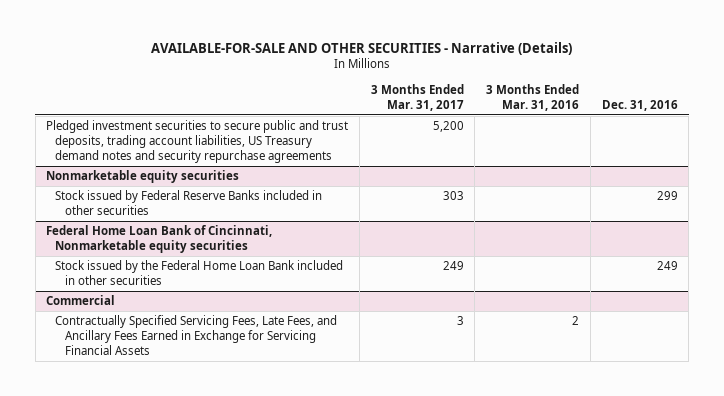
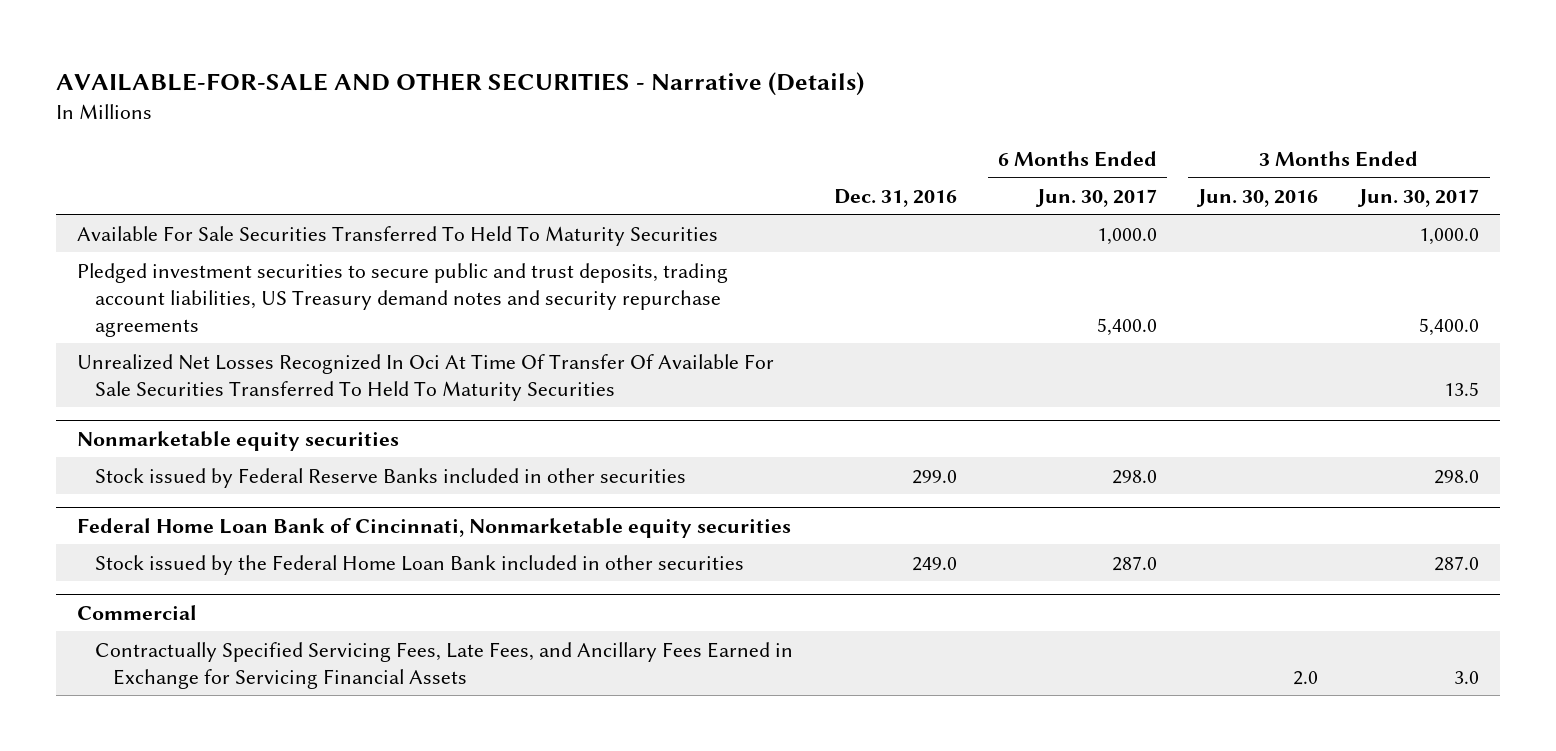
- | 3 Months Ended Mar. 31, 2017 | 3 Months Ended Mar. 31, 2016 | Dec. 31, 2016
+ | Dec. 31, 2016 | 6 Months Ended Jun. 30, 2017 | 3 Months Ended Jun. 30, 2016 | 3 Months Ended Jun. 30, 2017
+ Available For Sale Securities Transferred To Held To Maturity Securities | | 1,000.0 | | 1,000.0
+ Unrealized Net Losses Recognized In Oci At Time Of Transfer Of Available For Sale Securities Transferred To Held To Maturity Securities | | | | 13.5
@ Nonmarketable equity securities
- Stock issued by Federal Reserve Banks included in other securities | 303 | | 299
+ Stock issued by Federal Reserve Banks included in other securities | 299.0 | 298.0 | | 298.0
@ Federal Home Loan Bank of Cincinnati, Nonmarketable equity securities
- Stock issued by the Federal Home Loan Bank included in other securities | 249 | | 249
+ Stock issued by the Federal Home Loan Bank included in other securities | 249.0 | 287.0 | | 287.0

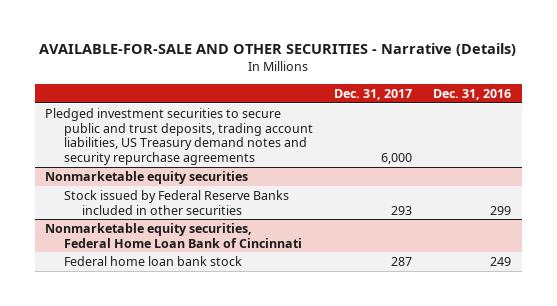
- | Dec. 31, 2016 | 6 Months Ended Jun. 30, 2017 | 3 Months Ended Jun. 30, 2016 | 3 Months Ended Jun. 30, 2017
+ | Dec. 31, 2017 | Dec. 31, 2016
- Available For Sale Securities Transferred To Held To Maturity Securities | | 1,000.0 | | 1,000.0
- Unrealized Net Losses Recognized In Oci At Time Of Transfer Of Available For Sale Securities Transferred To Held To Maturity Securities | | | | 13.5
@ Nonmarketable equity securities
- Stock issued by Federal Reserve Banks included in other securities | 299.0 | 298.0 | | 298.0
- Federal Home Loan Bank of Cincinnati, Nonmarketable equity securities
- Stock issued by the Federal Home Loan Bank included in other securities | 249.0 | 287.0 | | 287.0
- Commercial
- Contractually Specified Servicing Fees, Late Fees, and Ancillary Fees Earned in Exchange for Servicing Financial Assets | | | 2.0 | 3.0
@ Nonmarketable equity securities
+ Stock issued by Federal Reserve Banks included in other securities | 293 | 299
+ Nonmarketable equity securities, Federal Home Loan Bank of Cincinnati
+ Federal home loan bank stock | 287 | 249

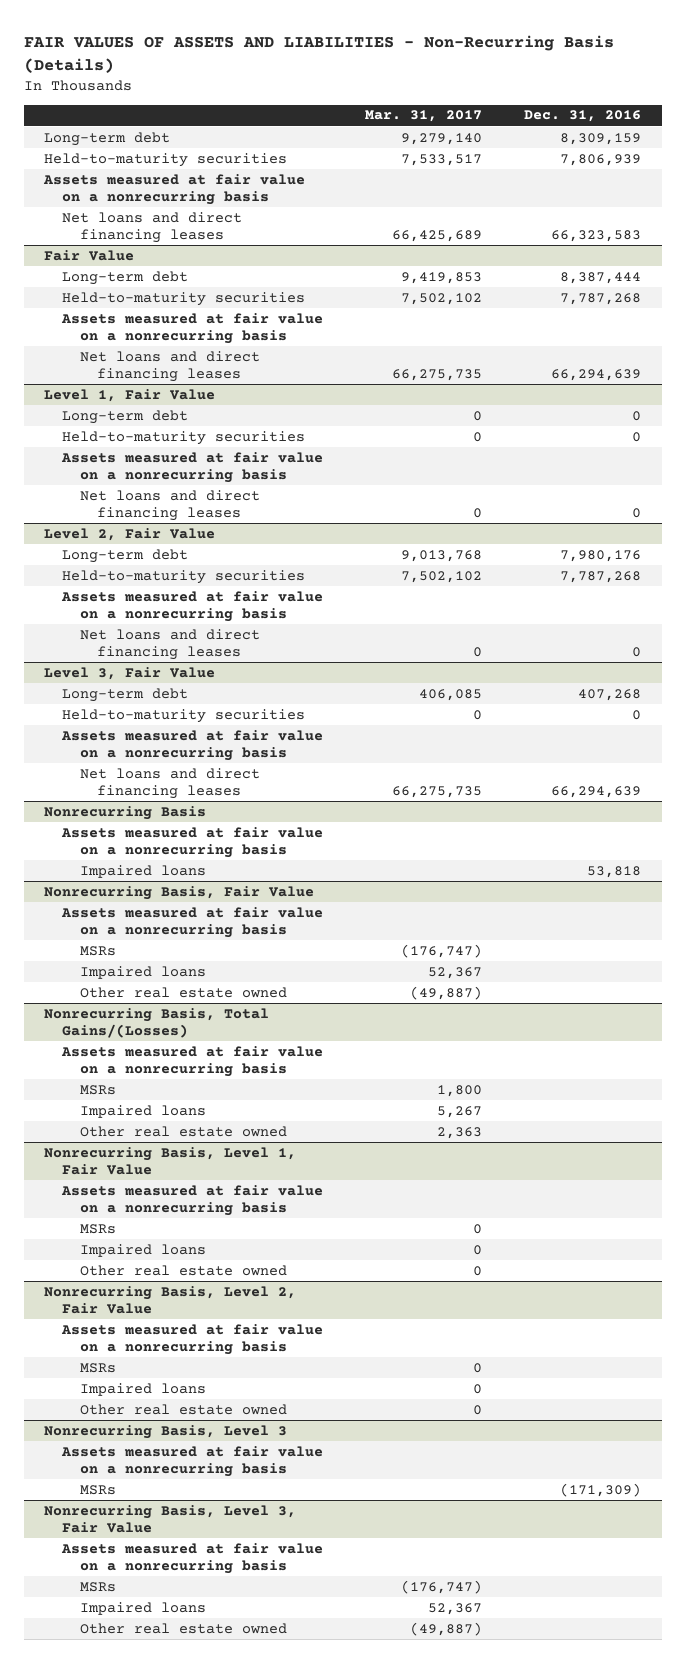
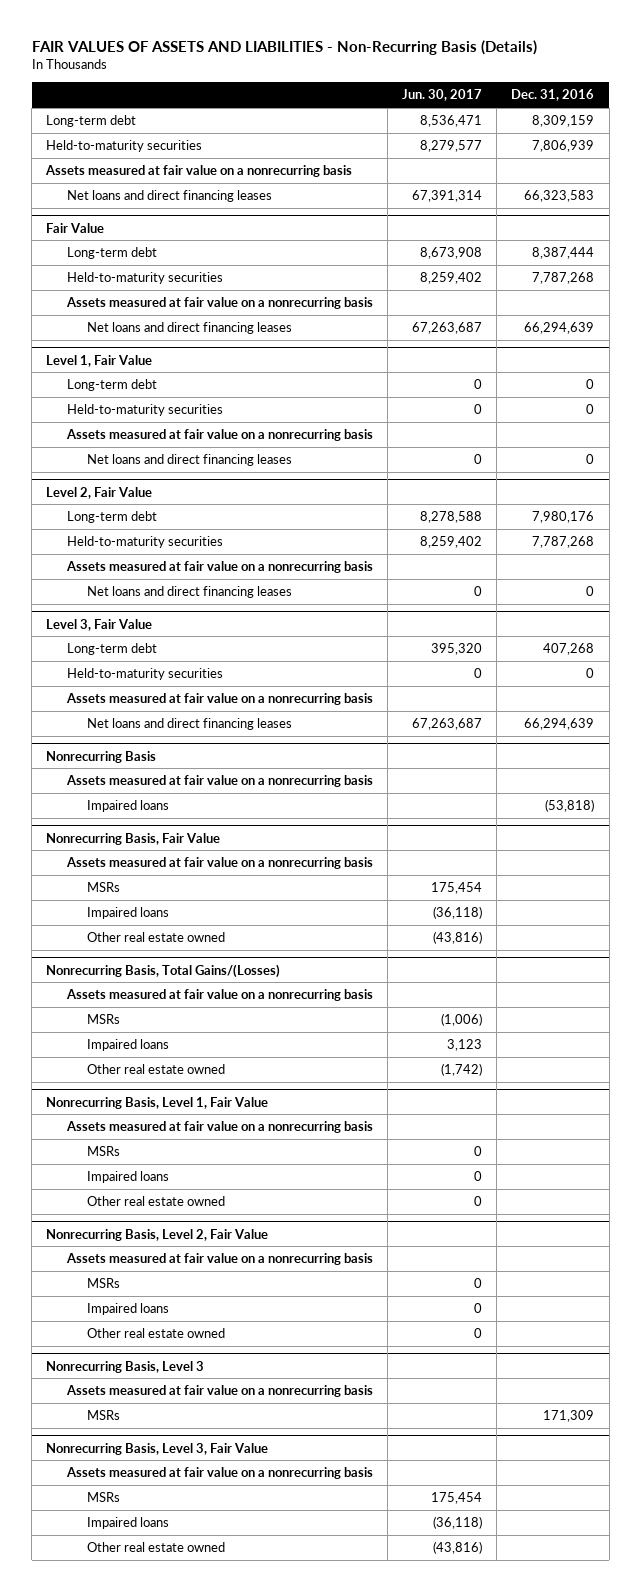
- | Mar. 31, 2017 | Dec. 31, 2016
+ | Jun. 30, 2017 | Dec. 31, 2016
@ Nonrecurring Basis
- Impaired loans | | 53,818
+ Impaired loans | | (53,818)
@ Nonrecurring Basis, Level 3
- MSRs | | (171,309)
+ MSRs | | 171,309

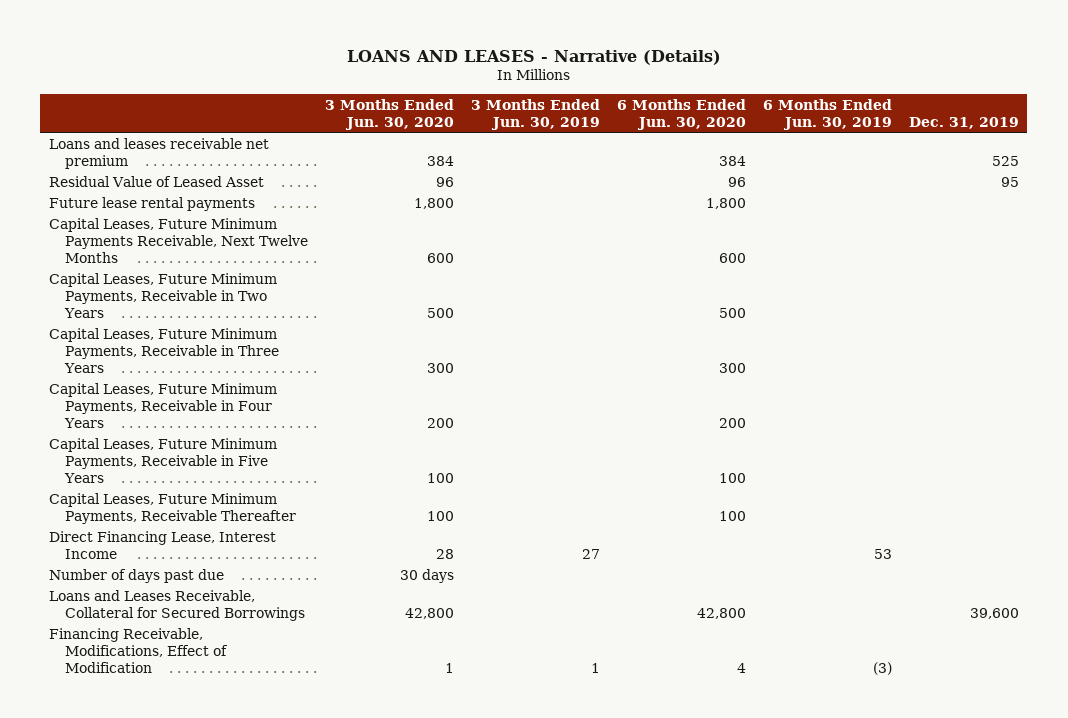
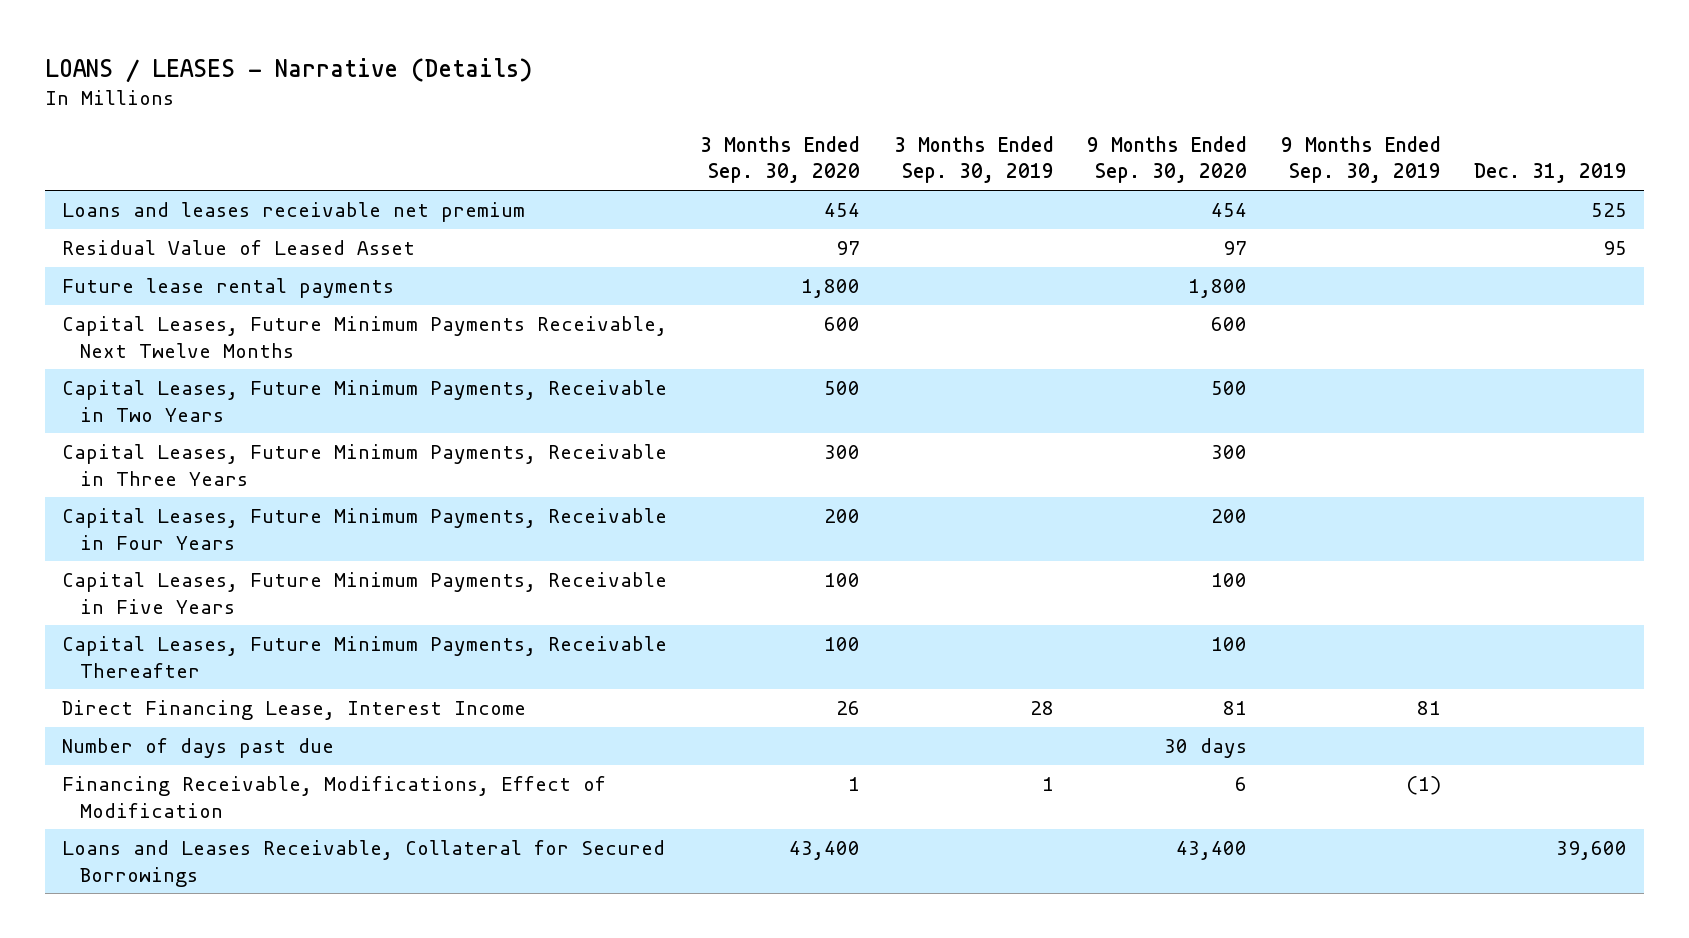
- LOANS AND LEASES - Narrative (Details)
+ LOANS / LEASES - Narrative (Details)
- | 3 Months Ended Jun. 30, 2020 | 3 Months Ended Jun. 30, 2019 | 6 Months Ended Jun. 30, 2020 | 6 Months Ended Jun. 30, 2019 | Dec. 31, 2019
+ | 3 Months Ended Sep. 30, 2020 | 3 Months Ended Sep. 30, 2019 | 9 Months Ended Sep. 30, 2020 | 9 Months Ended Sep. 30, 2019 | Dec. 31, 2019
moved down: Loans and Leases Receivable, Collateral for Secured Borrowings | 43,400 | | 43,400 | | 39,600

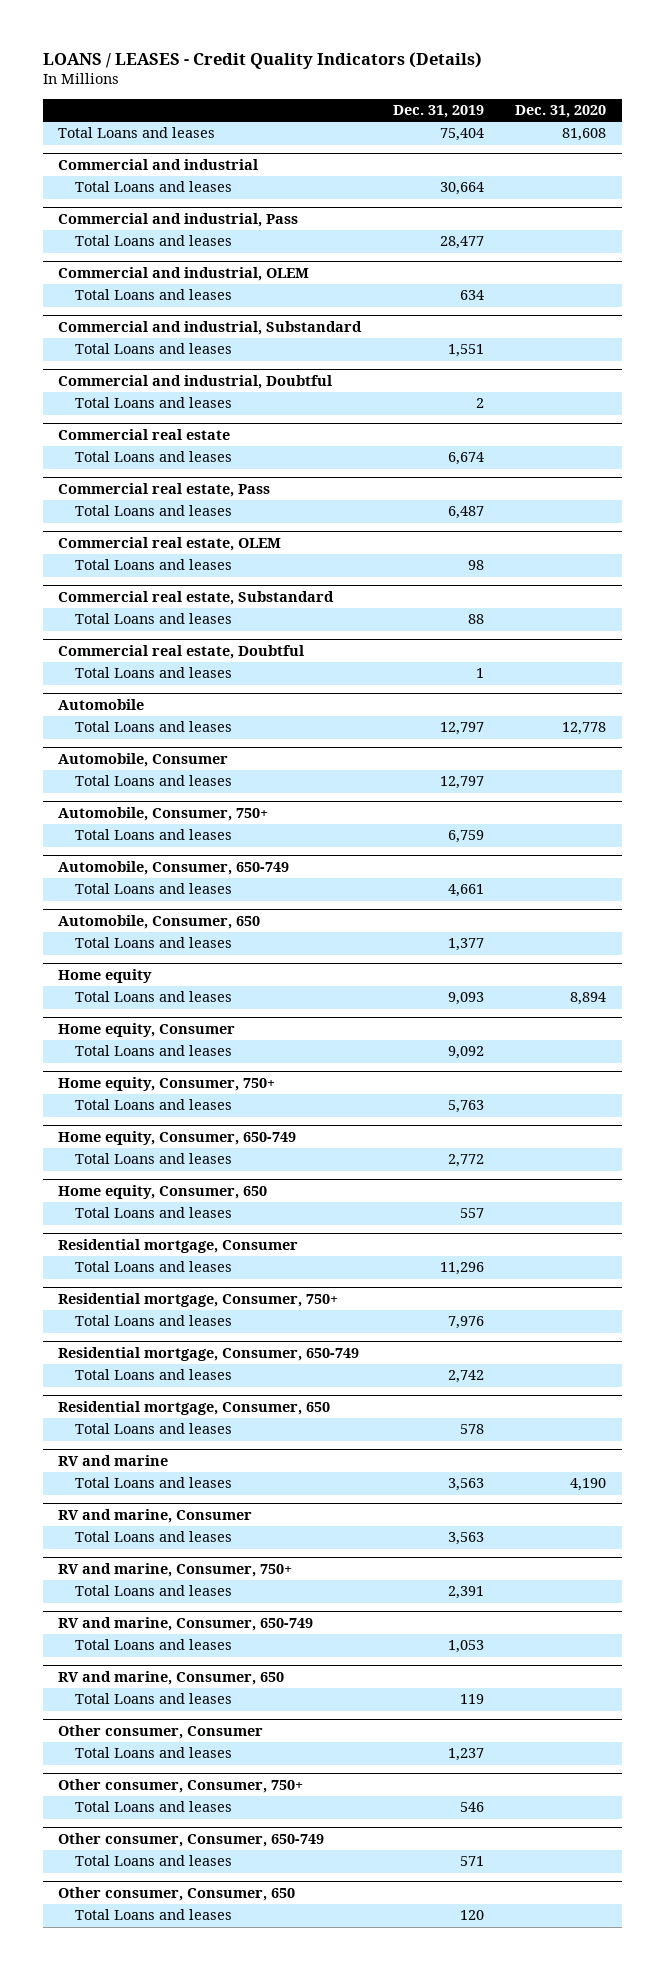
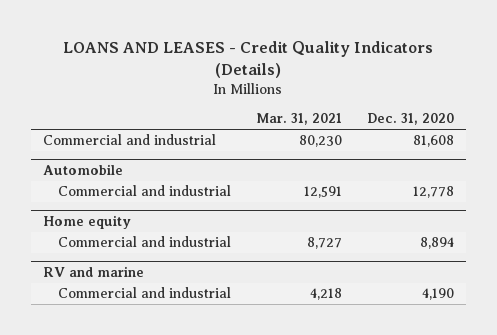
- LOANS / LEASES - Credit Quality Indicators (Details)
+ LOANS AND LEASES - Credit Quality Indicators (Details)
- | Dec. 31, 2019 | Dec. 31, 2020
+ | Mar. 31, 2021 | Dec. 31, 2020
- Total Loans and leases | 75,404 | 81,608
- Commercial and industrial
- Total Loans and leases | 30,664 |
- Commercial and industrial, Pass
- Total Loans and leases | 28,477 |
- Commercial and industrial, OLEM
- Total Loans and leases | 634 |
- Commercial and industrial, Substandard
- Total Loans and leases | 1,551 |
- Commercial and industrial, Doubtful
- Total Loans and leases | 2 |
- Commercial real estate
- Total Loans and leases | 6,674 |
- Commercial real estate, Pass
- Total Loans and leases | 6,487 |
- Commercial real estate, OLEM
- Total Loans and leases | 98 |
- Commercial real estate, Substandard
- Total Loans and leases | 88 |
- Commercial real estate, Doubtful
- Total Loans and leases | 1 |
+ Commercial and industrial | 80,230 | 81,608
@ Automobile
- Total Loans and leases | 12,797 | 12,778
- Automobile, Consumer
- Total Loans and leases | 12,797 |
- Automobile, Consumer, 750+
- Total Loans and leases | 6,759 |
- Automobile, Consumer, 650-749
- Total Loans and leases | 4,661 |
- Automobile, Consumer, 650
- Total Loans and leases | 1,377 |
@ Automobile
+ Commercial and industrial | 12,591 | 12,778
@ Home equity
- Total Loans and leases | 9,093 | 8,894
- Home equity, Consumer
- Total Loans and leases | 9,092 |
- Home equity, Consumer, 750+
- Total Loans and leases | 5,763 |
- Home equity, Consumer, 650-749
- Total Loans and leases | 2,772 |
- Home equity, Consumer, 650
- Total Loans and leases | 557 |
- Residential mortgage, Consumer
- Total Loans and leases | 11,296 |
- Residential mortgage, Consumer, 750+
- Total Loans and leases | 7,976 |
- Residential mortgage, Consumer, 650-749
- Total Loans and leases | 2,742 |
- Residential mortgage, Consumer, 650
- Total Loans and leases | 578 |
@ Home equity
+ Commercial and industrial | 8,727 | 8,894
@ RV and marine
- Total Loans and leases | 3,563 | 4,190
- RV and marine, Consumer
- Total Loans and leases | 3,563 |
- RV and marine, Consumer, 750+
- Total Loans and leases | 2,391 |
- RV and marine, Consumer, 650-749
- Total Loans and leases | 1,053 |
- RV and marine, Consumer, 650
- Total Loans and leases | 119 |
- Other consumer, Consumer
- Total Loans and leases | 1,237 |
- Other consumer, Consumer, 750+
- Total Loans and leases | 546 |
- Other consumer, Consumer, 650-749
- Total Loans and leases | 571 |
- Other consumer, Consumer, 650
- Total Loans and leases | 120 |
@ RV and marine
+ Commercial and industrial | 4,218 | 4,190

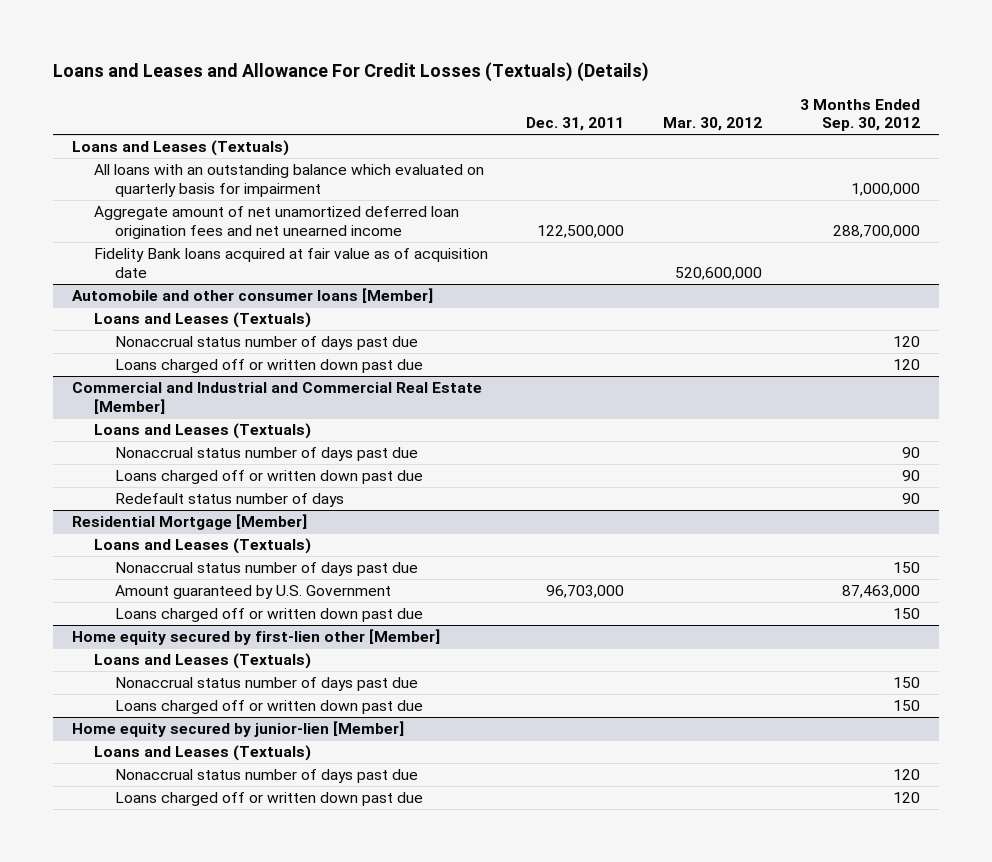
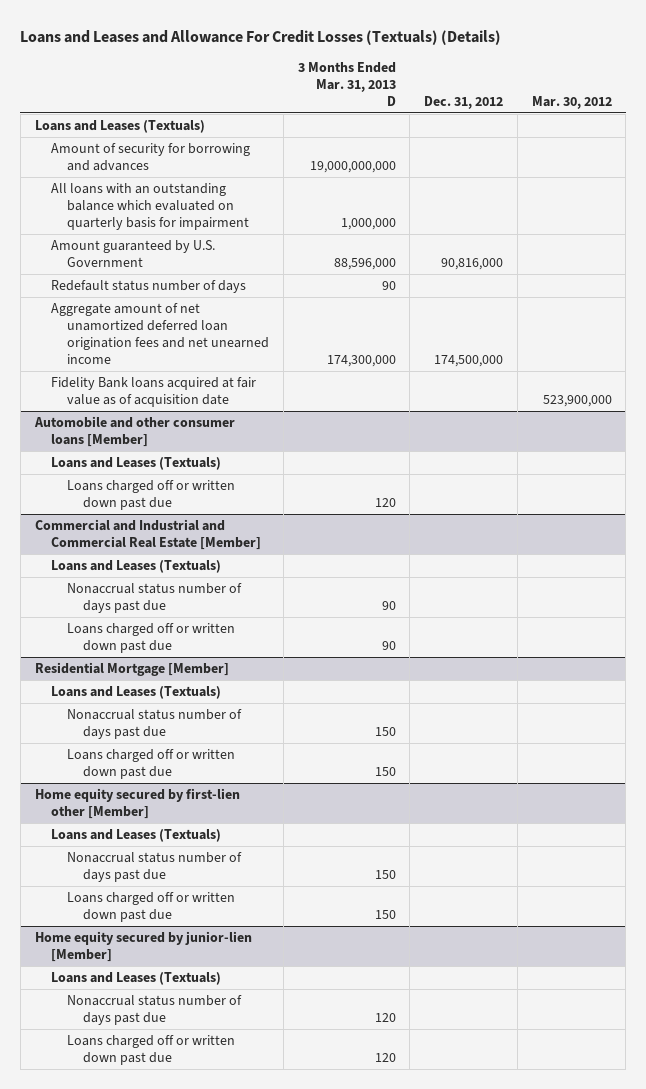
- | Dec. 31, 2011 | Mar. 30, 2012 | 3 Months Ended Sep. 30, 2012
+ | 3 Months Ended Mar. 31, 2013 D | Dec. 31, 2012 | Mar. 30, 2012
+ Amount of security for borrowing and advances | 19,000,000,000 | |
+ Amount guaranteed by U.S. Government | 88,596,000 | 90,816,000 |
+ Redefault status number of days | 90 | |
- Fidelity Bank loans acquired at fair value as of acquisition date | | 520,600,000 |
+ Fidelity Bank loans acquired at fair value as of acquisition date | | | 523,900,000
@ Automobile and other consumer loans [Member]
- Nonaccrual status number of days past due | | | 120
@ Commercial and Industrial and Commercial Real Estate [Member]
- Redefault status number of days | | | 90
@ Residential Mortgage [Member]
- Amount guaranteed by U.S. Government | 96,703,000 | | 87,463,000

